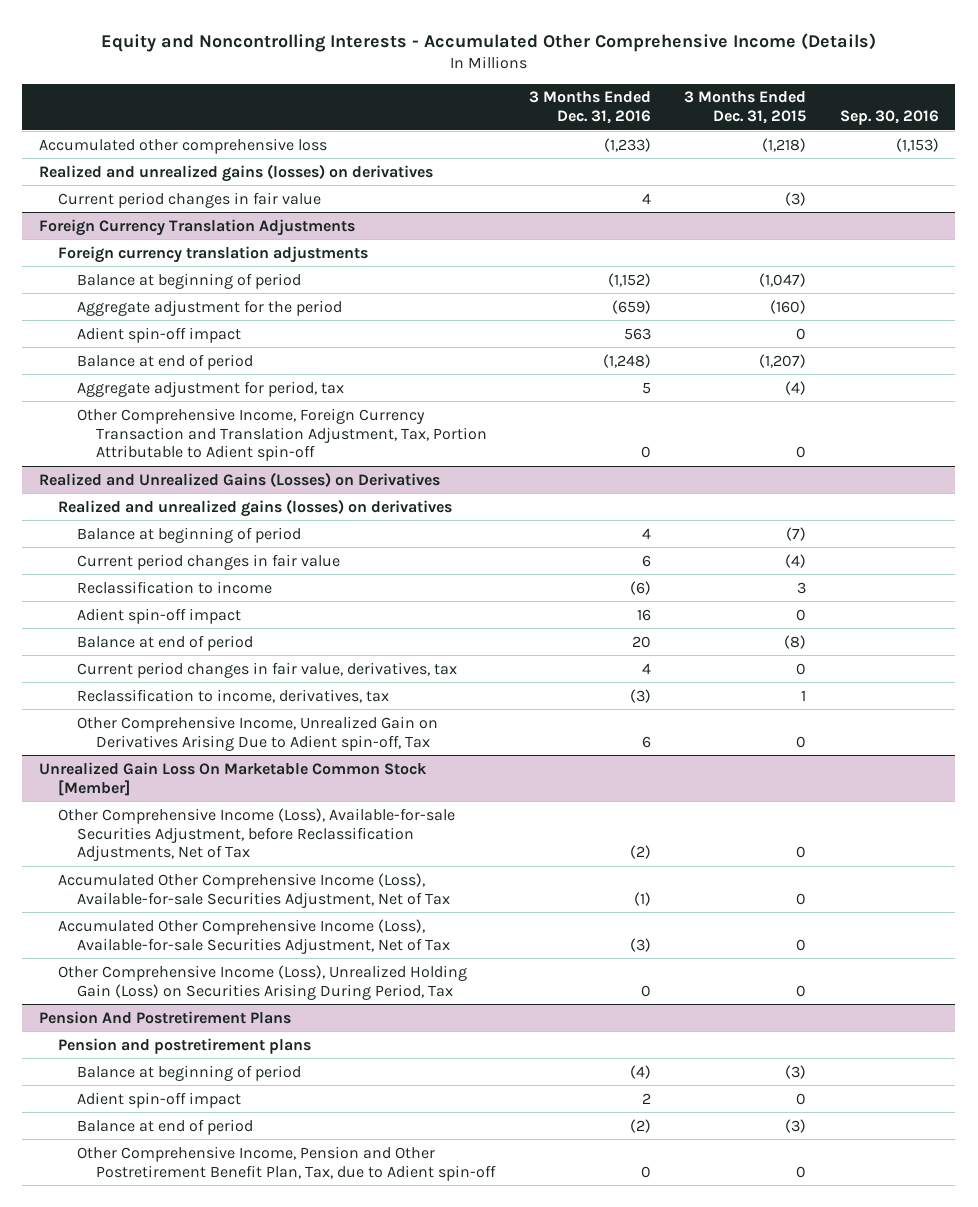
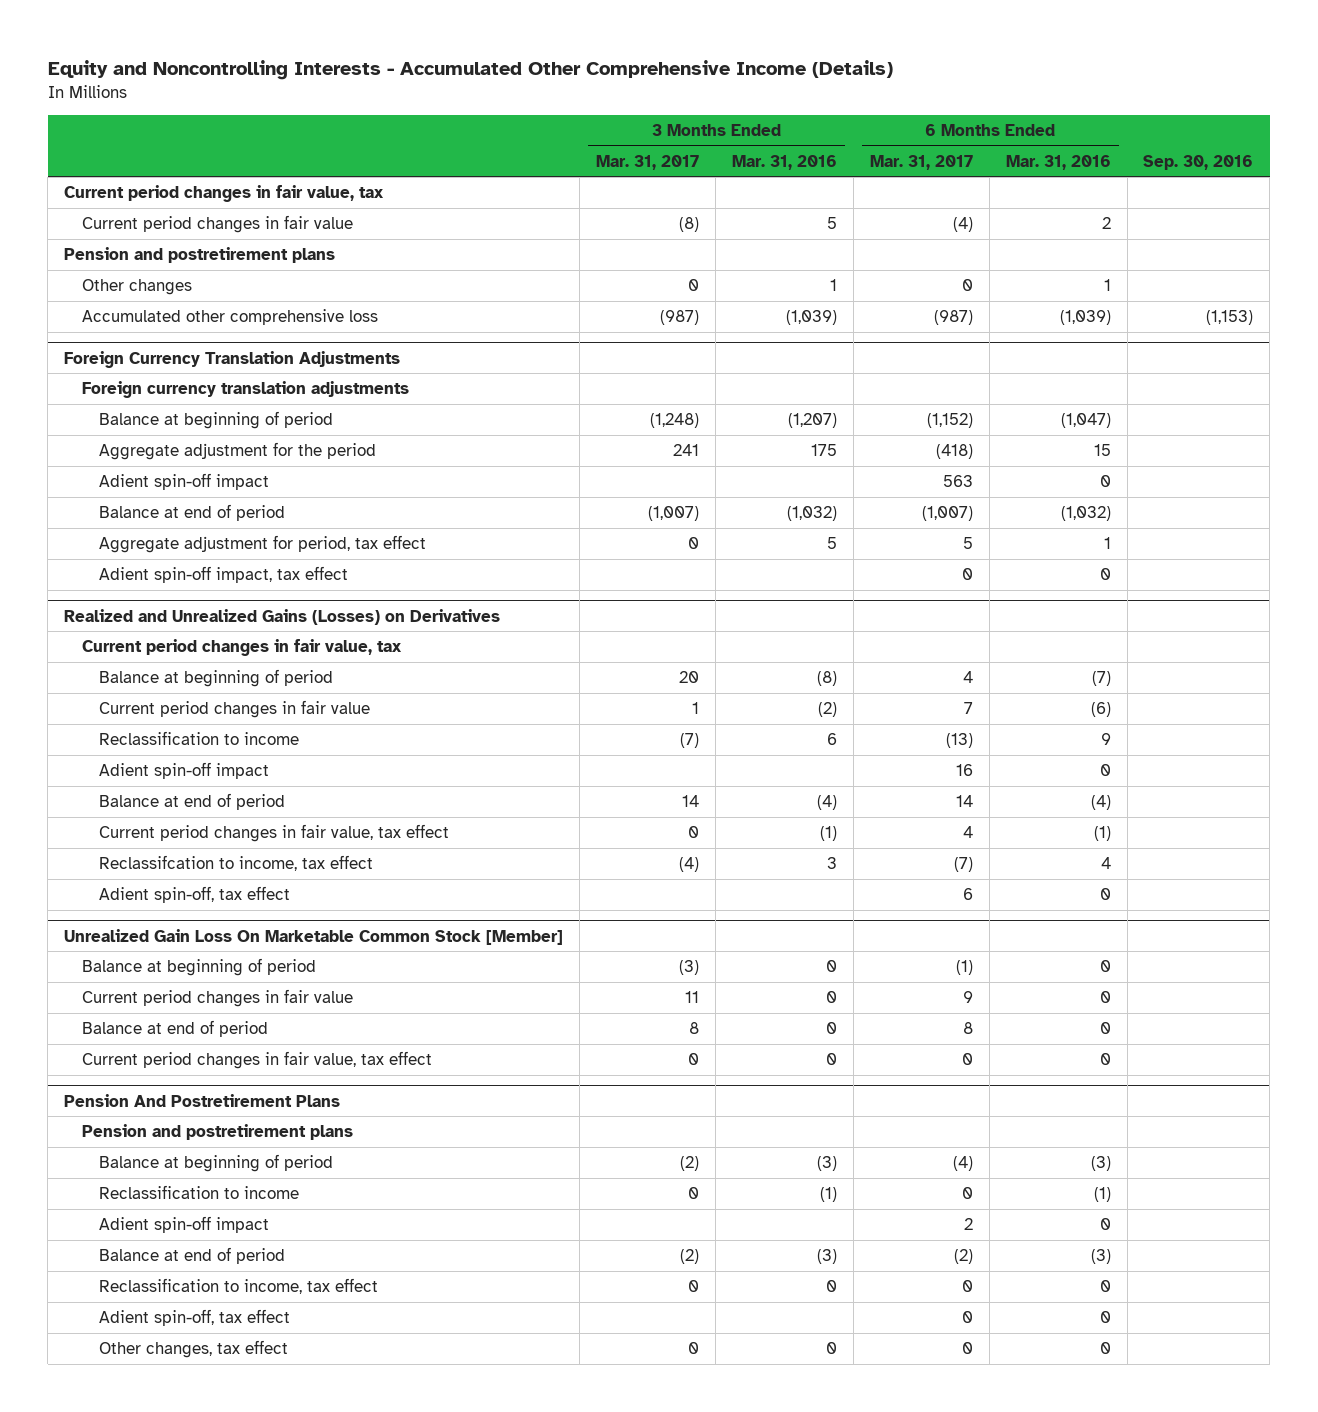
- | 3 Months Ended Dec. 31, 2016 | 3 Months Ended Dec. 31, 2015 | Sep. 30, 2016
+ | 3 Months Ended Mar. 31, 2017 | 3 Months Ended Mar. 31, 2016 | 6 Months Ended Mar. 31, 2017 | 6 Months Ended Mar. 31, 2016 | Sep. 30, 2016
- Realized and unrealized gains (losses) on derivatives
+ Current period changes in fair value, tax
+ Pension and postretirement plans
+ Other changes | 0 | 1 | 0 | 1 |
moved down: Accumulated other comprehensive loss | (987) | (1,039) | (987) | (1,039) | (1,153)
@ Foreign Currency Translation Adjustments
- Aggregate adjustment for period, tax | 5 | (4) |
- Other Comprehensive Income, Foreign Currency Transaction and Translation Adjustment, Tax, Portion Attributable to Adient spin-off | 0 | 0 |
+ Aggregate adjustment for period, tax effect | 0 | 5 | 5 | 1 |
+ Adient spin-off impact, tax effect | | | 0 | 0 |
@ Realized and Unrealized Gains (Losses) on Derivatives
- Realized and unrealized gains (losses) on derivatives
+ Current period changes in fair value, tax
- Current period changes in fair value, derivatives, tax | 4 | 0 |
- Reclassification to income, derivatives, tax | (3) | 1 |
- Other Comprehensive Income, Unrealized Gain on Derivatives Arising Due to Adient spin-off, Tax | 6 | 0 |
+ Current period changes in fair value, tax effect | 0 | (1) | 4 | (1) |
+ Reclassifcation to income, tax effect | (4) | 3 | (7) | 4 |
+ Adient spin-off, tax effect | | | 6 | 0 |
@ Unrealized Gain Loss On Marketable Common Stock [Member]
- Other Comprehensive Income (Loss), Available-for-sale Securities Adjustment, before Reclassification Adjustments, Net of Tax | (2) | 0 |
- Accumulated Other Comprehensive Income (Loss), Available-for-sale Securities Adjustment, Net of Tax | (1) | 0 |
- Accumulated Other Comprehensive Income (Loss), Available-for-sale Securities Adjustment, Net of Tax | (3) | 0 |
- Other Comprehensive Income (Loss), Unrealized Holding Gain (Loss) on Securities Arising During Period, Tax | 0 | 0 |
+ Balance at beginning of period | (3) | 0 | (1) | 0 |
+ Current period changes in fair value | 11 | 0 | 9 | 0 |
+ Balance at end of period | 8 | 0 | 8 | 0 |
+ Current period changes in fair value, tax effect | 0 | 0 | 0 | 0 |
@ Pension And Postretirement Plans
+ Reclassification to income | 0 | (1) | 0 | (1) |
- Other Comprehensive Income, Pension and Other Postretirement Benefit Plan, Tax, due to Adient spin-off | 0 | 0 |
+ Reclassification to income, tax effect | 0 | 0 | 0 | 0 |
+ Adient spin-off, tax effect | | | 0 | 0 |
+ Other changes, tax effect | 0 | 0 | 0 | 0 |

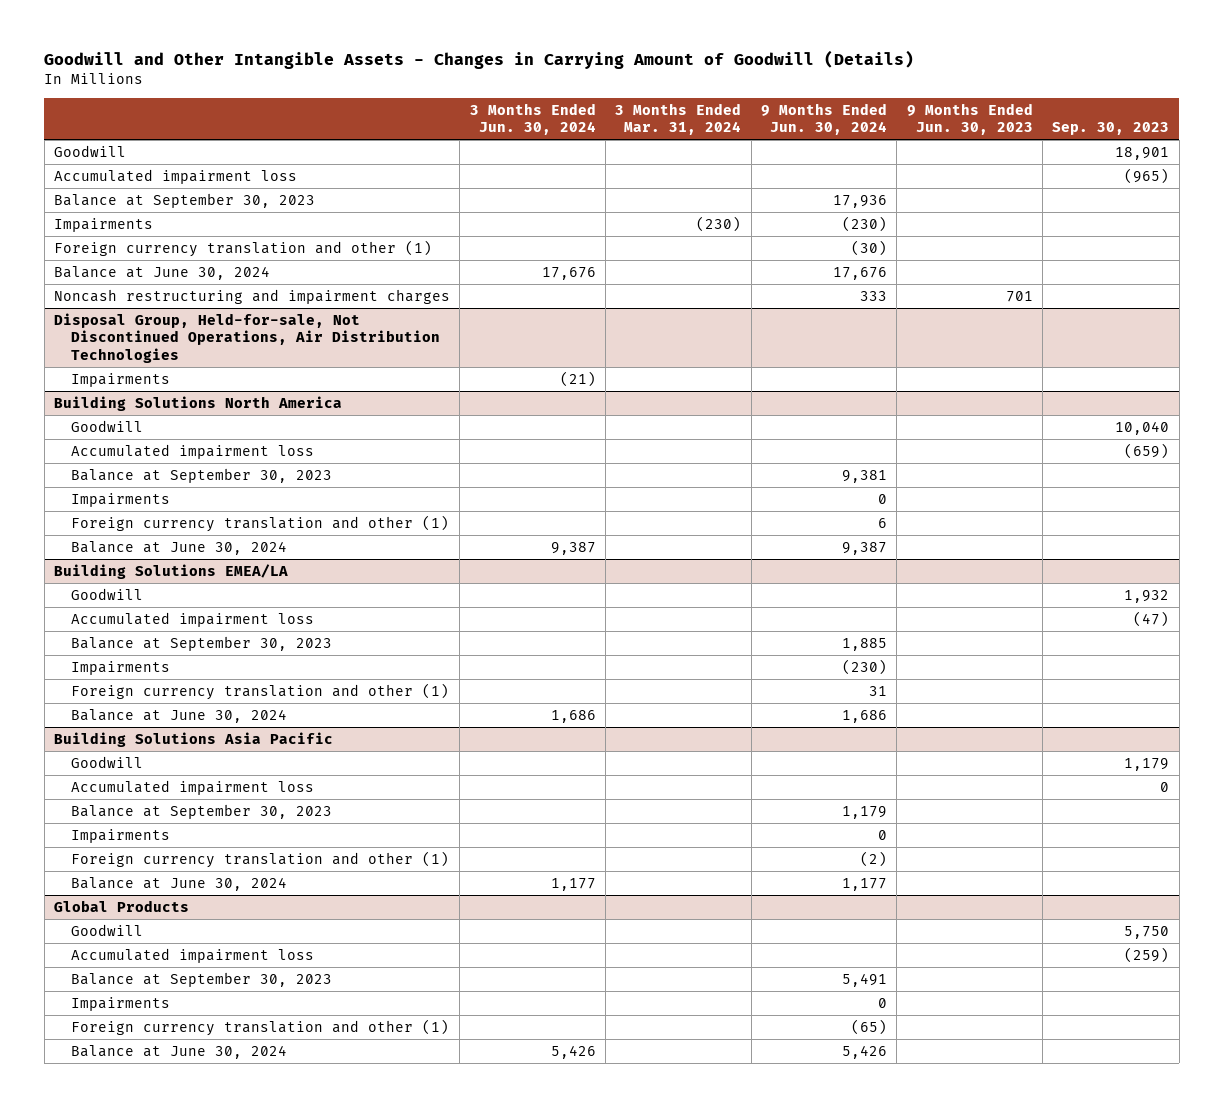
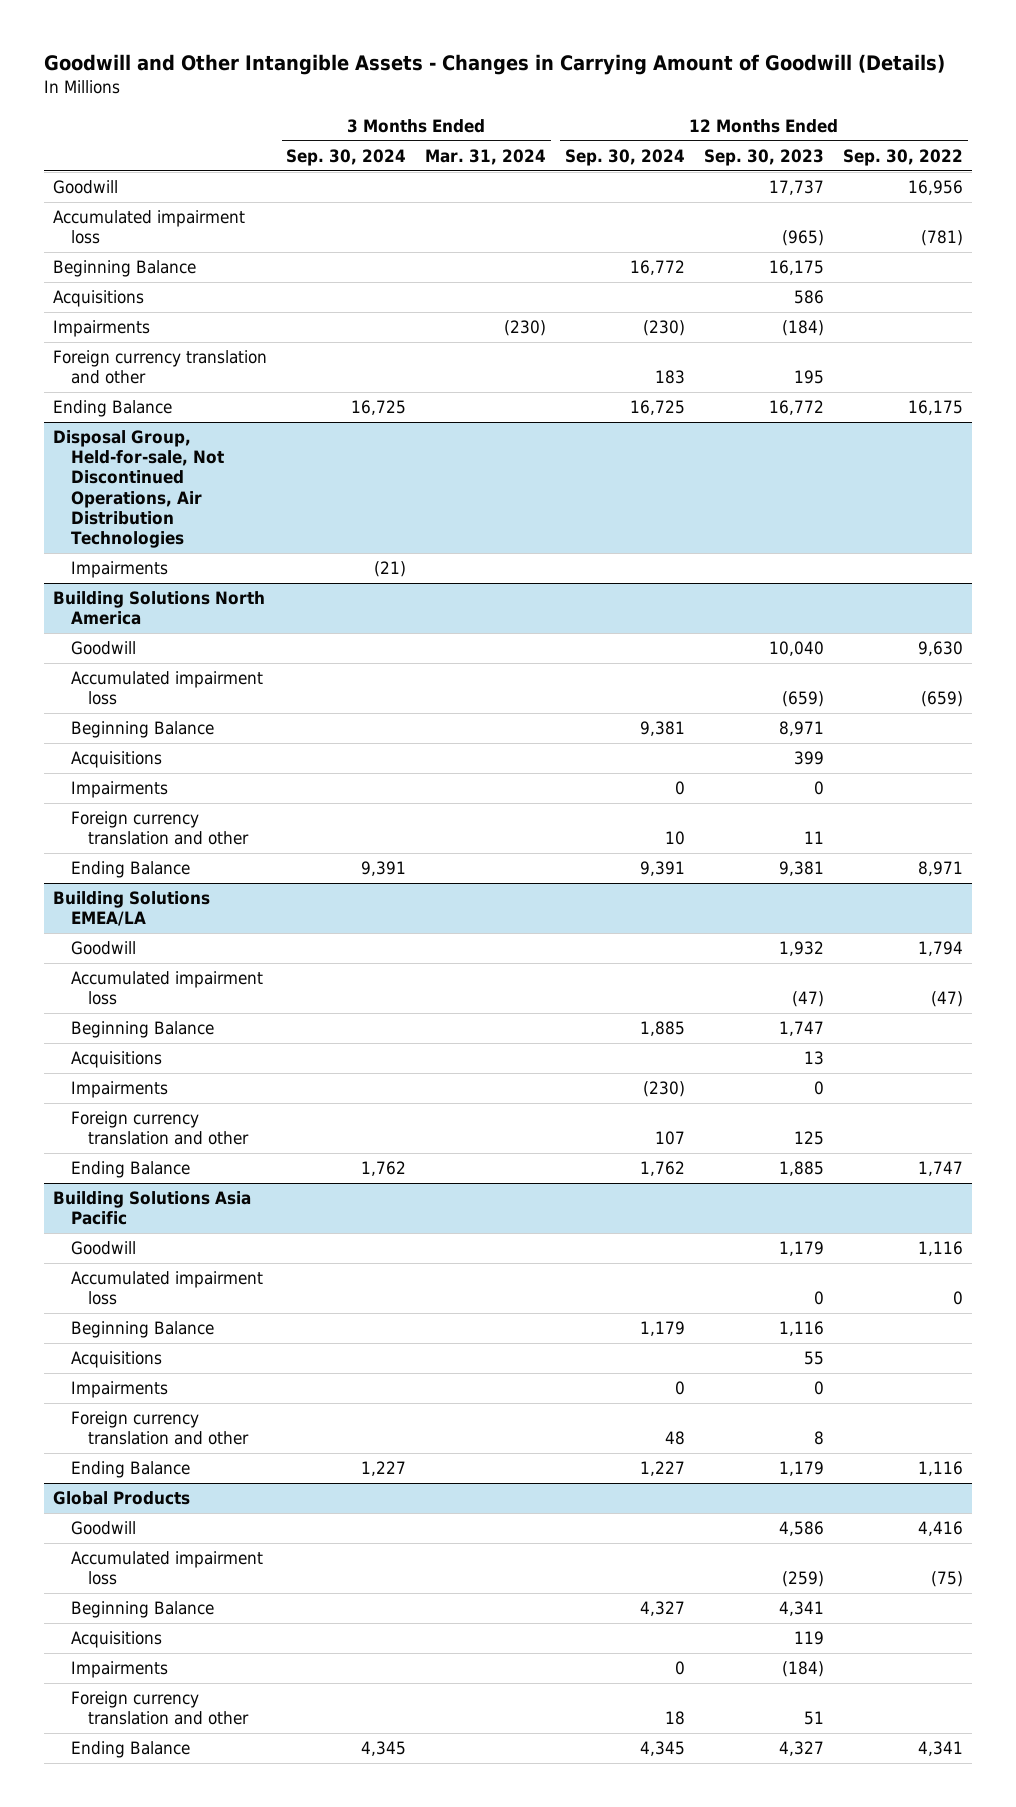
- | 3 Months Ended Jun. 30, 2024 | 3 Months Ended Mar. 31, 2024 | 9 Months Ended Jun. 30, 2024 | 9 Months Ended Jun. 30, 2023 | Sep. 30, 2023
+ | 3 Months Ended Sep. 30, 2024 | 3 Months Ended Mar. 31, 2024 | 12 Months Ended Sep. 30, 2024 | 12 Months Ended Sep. 30, 2023 | 12 Months Ended Sep. 30, 2022
- Balance at September 30, 2023 | | | 17,936 | |
+ Beginning Balance | | | 16,772 | 16,175 |
+ Acquisitions | | | | 586 |
- Foreign currency translation and other (1) | | | (30) | |
- Balance at June 30, 2024 | 17,676 | | 17,676 | |
- Noncash restructuring and impairment charges | | | 333 | 701 |
+ Foreign currency translation and other | | | 183 | 195 |
+ Ending Balance | 16,725 | | 16,725 | 16,772 | 16,175
@ Building Solutions North America
- Balance at September 30, 2023 | | | 9,381 | |
+ Beginning Balance | | | 9,381 | 8,971 |
+ Acquisitions | | | | 399 |
- Foreign currency translation and other (1) | | | 6 | |
- Balance at June 30, 2024 | 9,387 | | 9,387 | |
+ Foreign currency translation and other | | | 10 | 11 |
+ Ending Balance | 9,391 | | 9,391 | 9,381 | 8,971
@ Building Solutions EMEA/LA
- Balance at September 30, 2023 | | | 1,885 | |
+ Beginning Balance | | | 1,885 | 1,747 |
+ Acquisitions | | | | 13 |
- Foreign currency translation and other (1) | | | 31 | |
- Balance at June 30, 2024 | 1,686 | | 1,686 | |
+ Foreign currency translation and other | | | 107 | 125 |
+ Ending Balance | 1,762 | | 1,762 | 1,885 | 1,747
@ Building Solutions Asia Pacific
- Balance at September 30, 2023 | | | 1,179 | |
+ Beginning Balance | | | 1,179 | 1,116 |
+ Acquisitions | | | | 55 |
- Foreign currency translation and other (1) | | | (2) | |
- Balance at June 30, 2024 | 1,177 | | 1,177 | |
+ Foreign currency translation and other | | | 48 | 8 |
+ Ending Balance | 1,227 | | 1,227 | 1,179 | 1,116
@ Global Products
- Balance at September 30, 2023 | | | 5,491 | |
+ Beginning Balance | | | 4,327 | 4,341 |
+ Acquisitions | | | | 119 |
- Foreign currency translation and other (1) | | | (65) | |
- Balance at June 30, 2024 | 5,426 | | 5,426 | |
+ Foreign currency translation and other | | | 18 | 51 |
+ Ending Balance | 4,345 | | 4,345 | 4,327 | 4,341

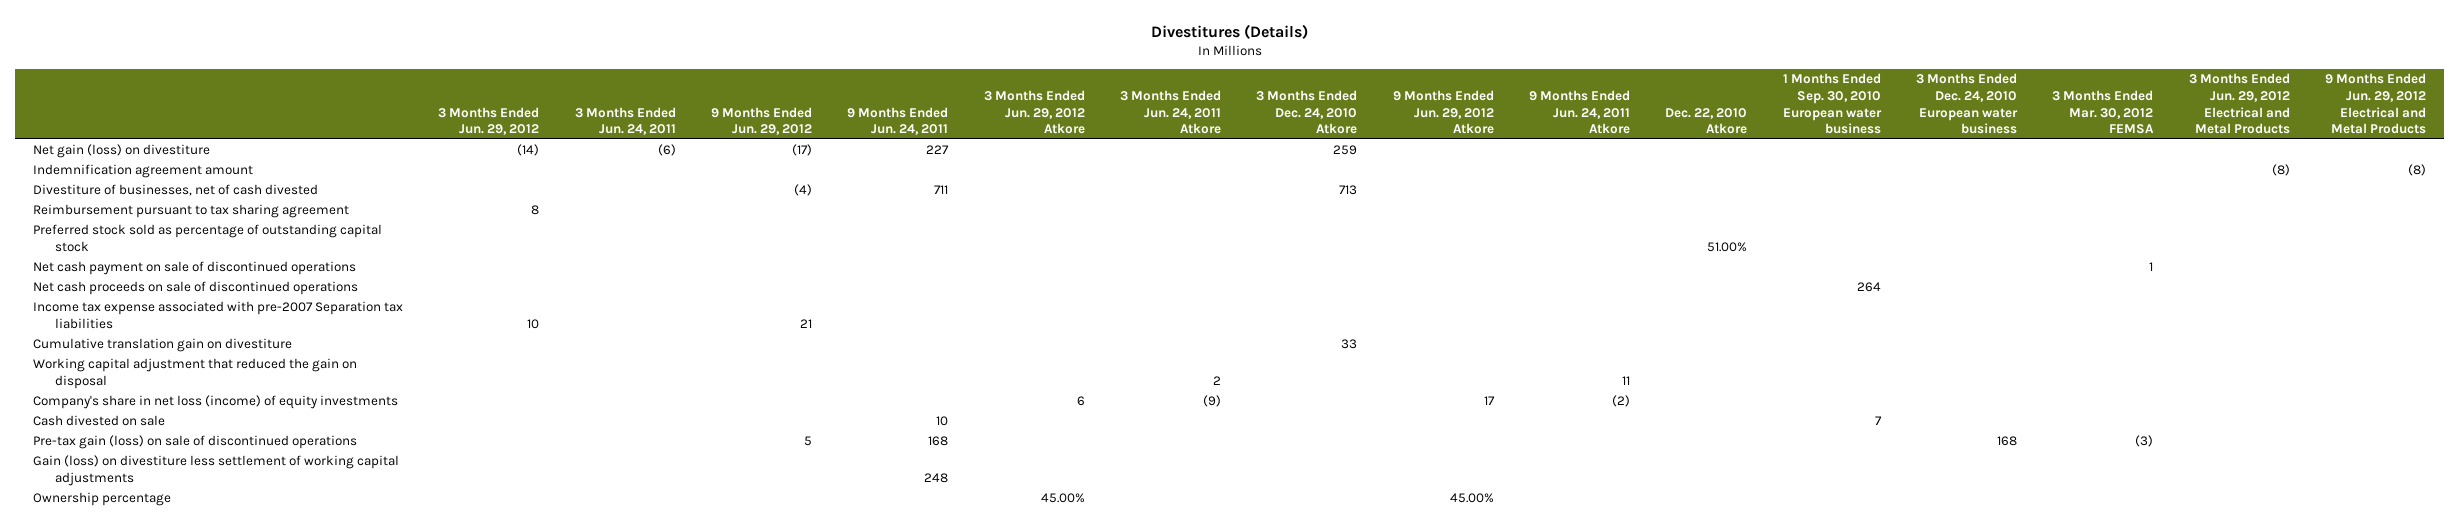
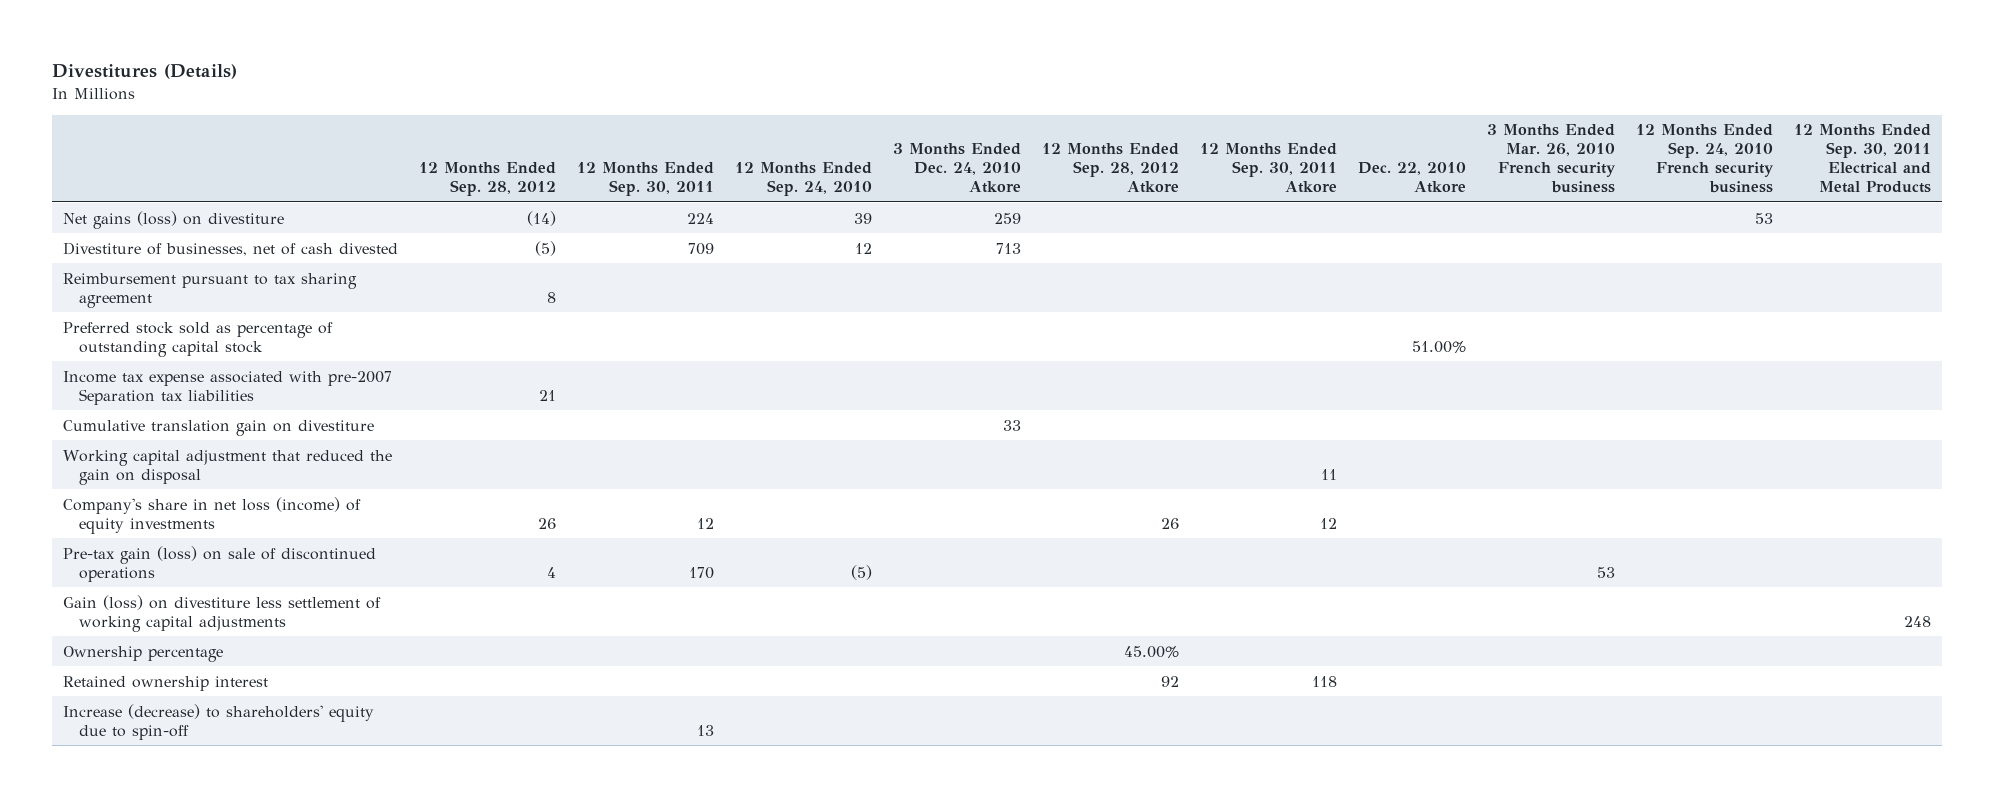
- | 3 Months Ended Jun. 29, 2012 | 3 Months Ended Jun. 24, 2011 | 9 Months Ended Jun. 29, 2012 | 9 Months Ended Jun. 24, 2011 | 3 Months Ended Jun. 29, 2012 Atkore | 3 Months Ended Jun. 24, 2011 Atkore | 3 Months Ended Dec. 24, 2010 Atkore | 9 Months Ended Jun. 29, 2012 Atkore | 9 Months Ended Jun. 24, 2011 Atkore | Dec. 22, 2010 Atkore | 1 Months Ended Sep. 30, 2010 European water business | 3 Months Ended Dec. 24, 2010 European water business | 3 Months Ended Mar. 30, 2012 FEMSA | 3 Months Ended Jun. 29, 2012 Electrical and Metal Products | 9 Months Ended Jun. 29, 2012 Electrical and Metal Products
+ | 12 Months Ended Sep. 28, 2012 | 12 Months Ended Sep. 30, 2011 | 12 Months Ended Sep. 24, 2010 | 3 Months Ended Dec. 24, 2010 Atkore | 12 Months Ended Sep. 28, 2012 Atkore | 12 Months Ended Sep. 30, 2011 Atkore | Dec. 22, 2010 Atkore | 3 Months Ended Mar. 26, 2010 French security business | 12 Months Ended Sep. 24, 2010 French security business | 12 Months Ended Sep. 30, 2011 Electrical and Metal Products
- Net gain (loss) on divestiture | (14) | (6) | (17) | 227 | | | 259 | | | | | | | |
- Indemnification agreement amount | | | | | | | | | | | | | | (8) | (8)
+ Net gains (loss) on divestiture | (14) | 224 | 39 | 259 | | | | | 53 |
- Net cash payment on sale of discontinued operations | | | | | | | | | | | | | 1 | |
- Net cash proceeds on sale of discontinued operations | | | | | | | | | | | 264 | | | |
- Cash divested on sale | | | | 10 | | | | | | | 7 | | | |
+ Retained ownership interest | | | | | 92 | 118 | | | |
+ Increase (decrease) to shareholders' equity due to spin-off | | 13 | | | | | | | |

